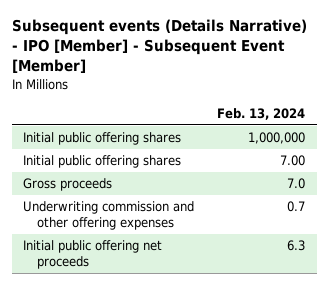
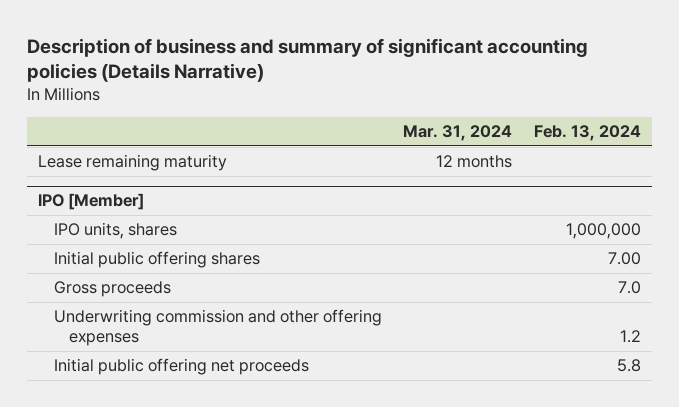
- Subsequent events (Details Narrative) - IPO [Member] - Subsequent Event [Member]
+ Description of business and summary of significant accounting policies (Details Narrative)
- | Feb. 13, 2024
+ | Mar. 31, 2024 | Feb. 13, 2024
- Initial public offering shares | 1,000,000
+ Lease remaining maturity | 12 months |
+ IPO [Member]
+ IPO units, shares | | 1,000,000
- Underwriting commission and other offering expenses | 0.7
- Initial public offering net proceeds | 6.3
+ Underwriting commission and other offering expenses | | 1.2
+ Initial public offering net proceeds | | 5.8

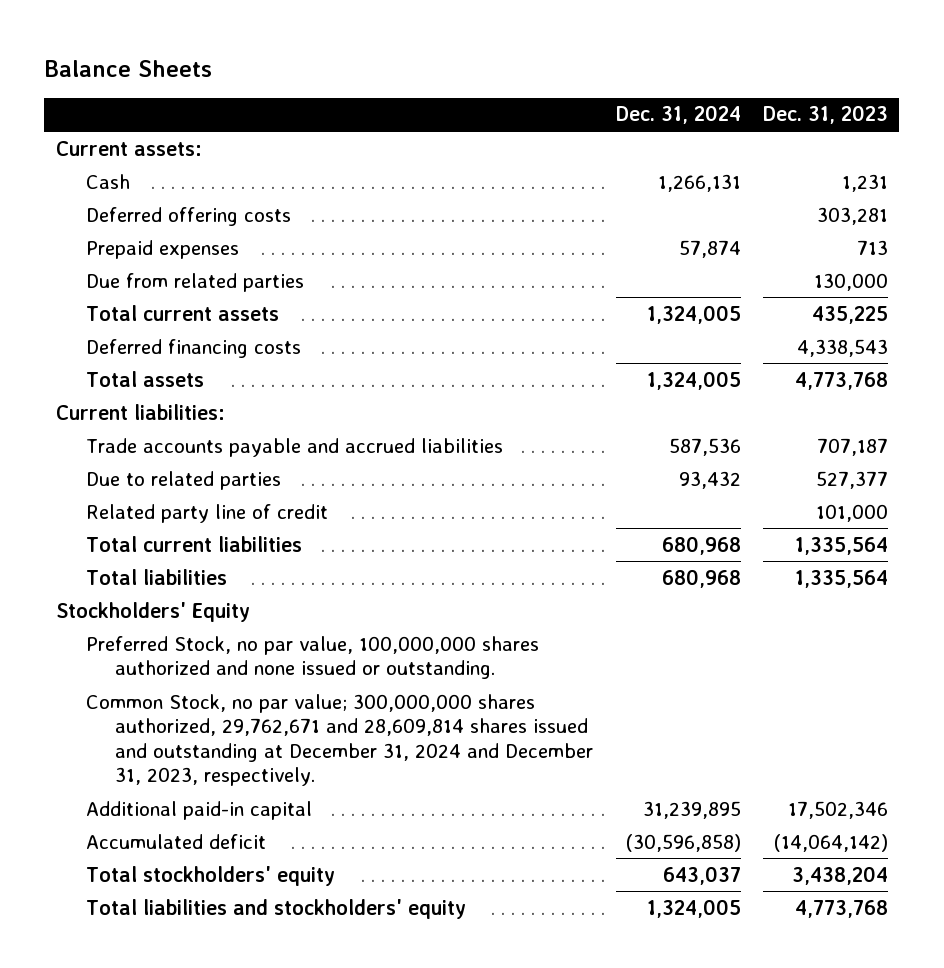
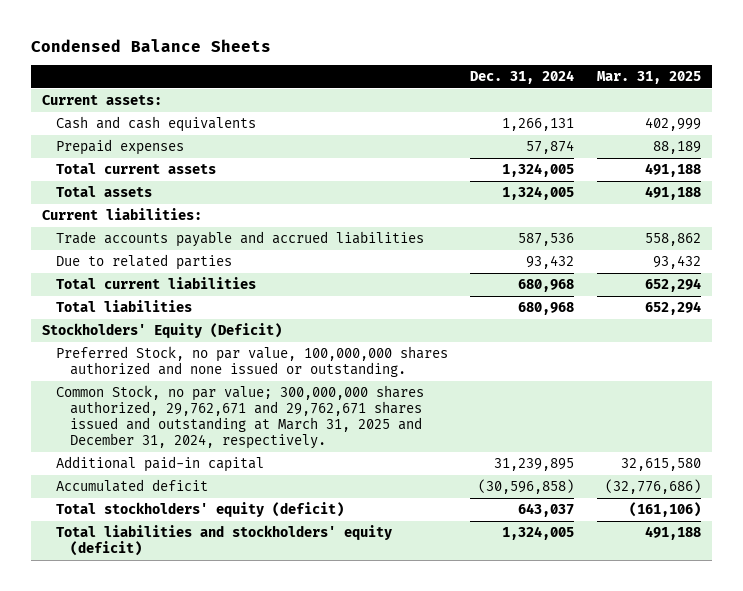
- Balance Sheets
+ Condensed Balance Sheets
- | Dec. 31, 2024 | Dec. 31, 2023
+ | Dec. 31, 2024 | Mar. 31, 2025
- Cash | 1,266,131 | 1,231
- Deferred offering costs | | 303,281
+ Cash and cash equivalents | 1,266,131 | 402,999
- Due from related parties | | 130,000
- Deferred financing costs | | 4,338,543
- Related party line of credit | | 101,000
- Stockholders' Equity
+ Stockholders' Equity (Deficit)
- Common Stock, no par value; 300,000,000 shares authorized, 29,762,671 and 28,609,814 shares issued and outstanding at December 31, 2024 and December 31, 2023, respectively.
+ Common Stock, no par value; 300,000,000 shares authorized, 29,762,671 and 29,762,671 shares issued and outstanding at March 31, 2025 and December 31, 2024, respectively.
- Total stockholders' equity | 643,037 | 3,438,204
- Total liabilities and stockholders' equity | 1,324,005 | 4,773,768
+ Total stockholders' equity (deficit) | 643,037 | (161,106)
+ Total liabilities and stockholders' equity (deficit) | 1,324,005 | 491,188

